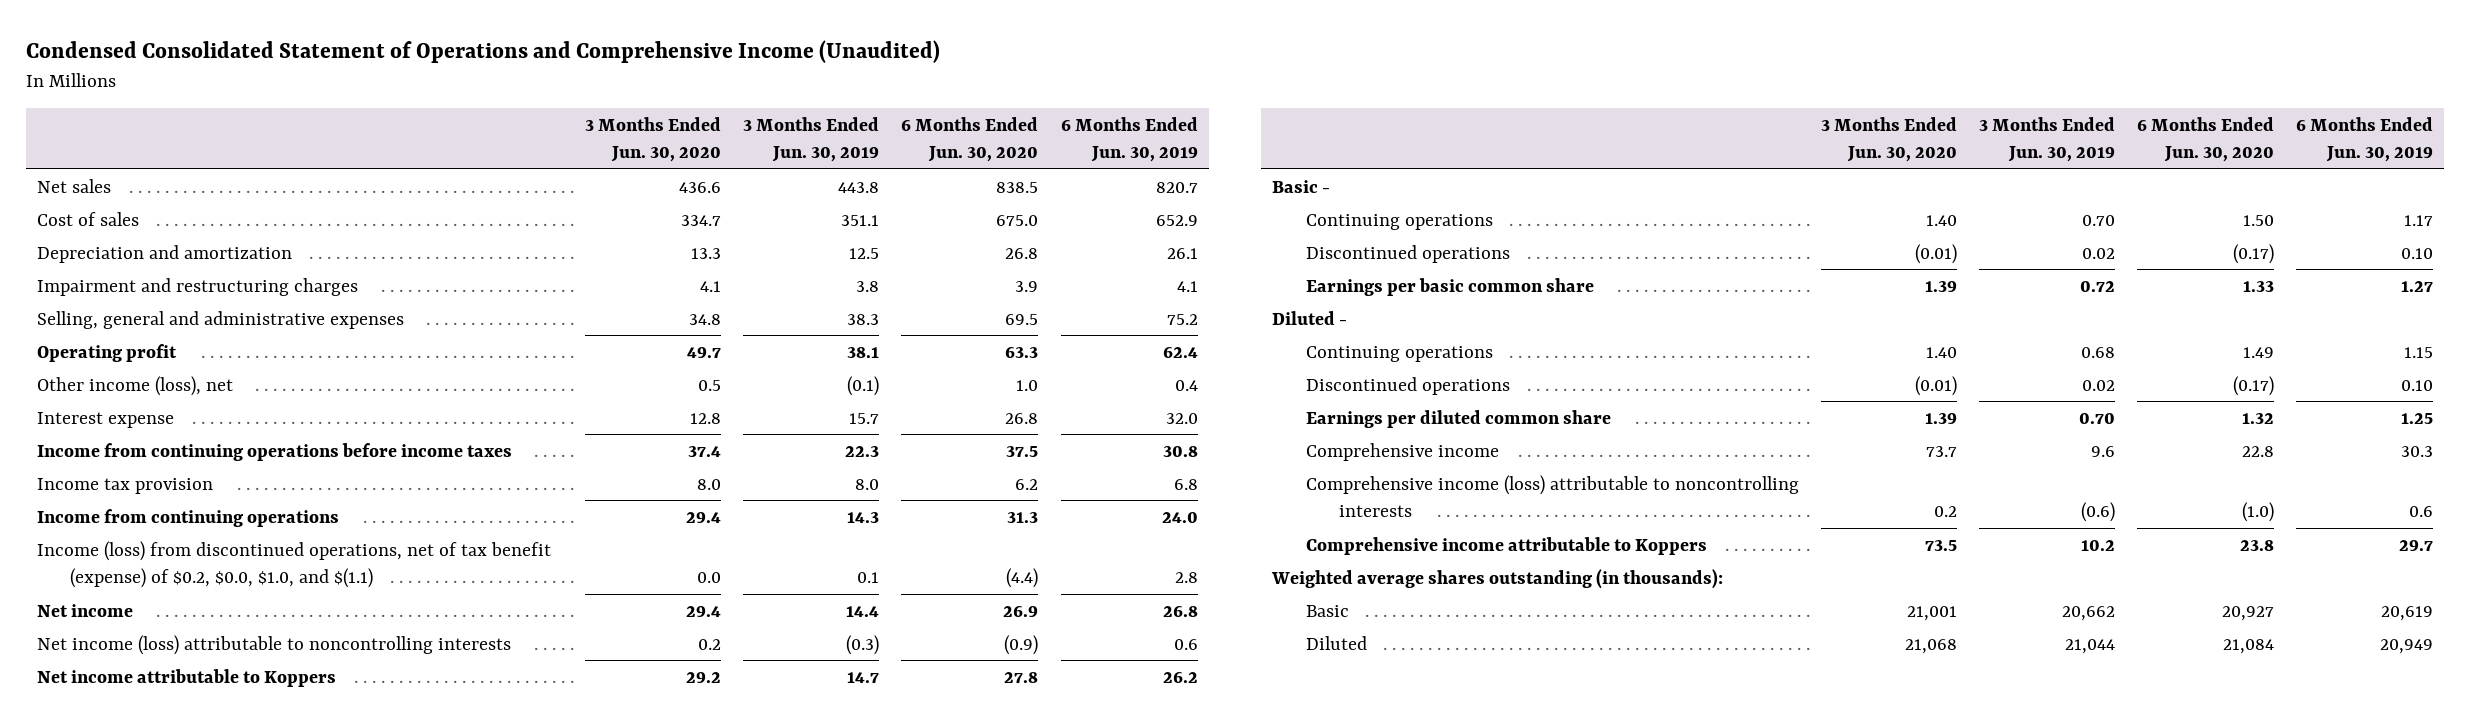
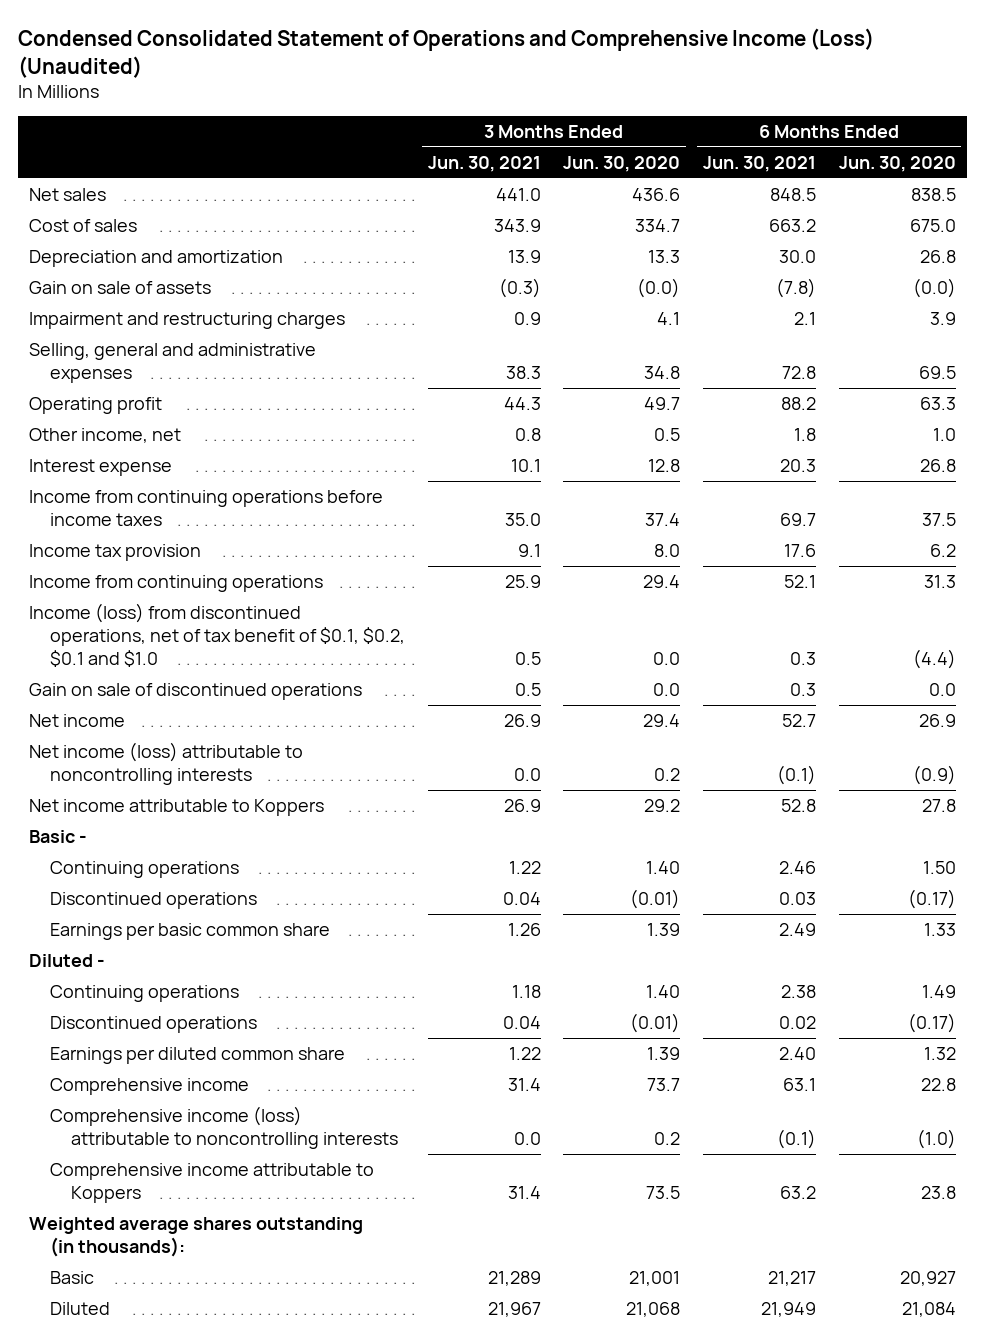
- Condensed Consolidated Statement of Operations and Comprehensive Income (Unaudited)
+ Condensed Consolidated Statement of Operations and Comprehensive Income (Loss) (Unaudited)
- | 3 Months Ended Jun. 30, 2020 | 3 Months Ended Jun. 30, 2019 | 6 Months Ended Jun. 30, 2020 | 6 Months Ended Jun. 30, 2019
+ | 3 Months Ended Jun. 30, 2021 | 3 Months Ended Jun. 30, 2020 | 6 Months Ended Jun. 30, 2021 | 6 Months Ended Jun. 30, 2020
+ Gain on sale of assets | (0.3) | (0.0) | (7.8) | (0.0)
- Other income (loss), net | 0.5 | (0.1) | 1.0 | 0.4
+ Other income, net | 0.8 | 0.5 | 1.8 | 1.0
- Income (loss) from discontinued operations, net of tax benefit (expense) of $0.2, $0.0, $1.0, and $(1.1) | 0.0 | 0.1 | (4.4) | 2.8
+ Income (loss) from discontinued operations, net of tax benefit of $0.1, $0.2, $0.1 and $1.0 | 0.5 | 0.0 | 0.3 | (4.4)
+ Gain on sale of discontinued operations | 0.5 | 0.0 | 0.3 | 0.0

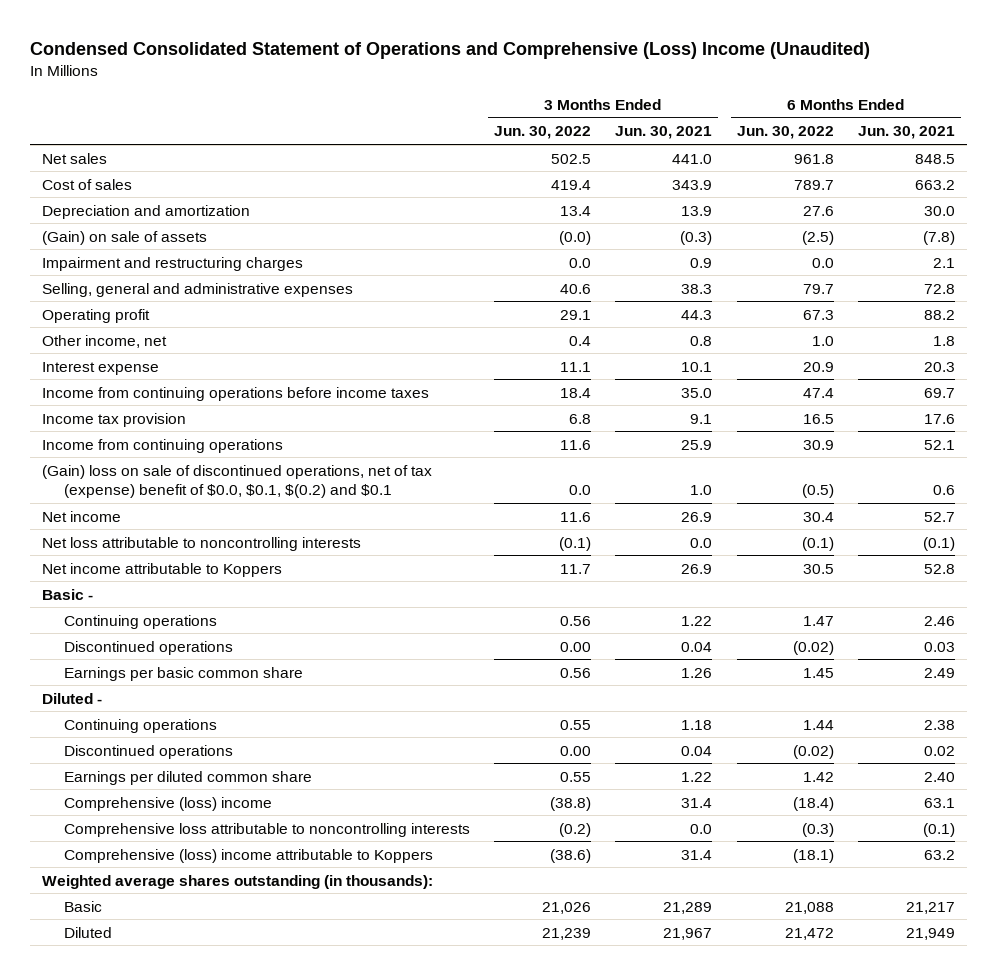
- Condensed Consolidated Statement of Operations and Comprehensive Income (Loss) (Unaudited)
+ Condensed Consolidated Statement of Operations and Comprehensive (Loss) Income (Unaudited)
- | 3 Months Ended Jun. 30, 2021 | 3 Months Ended Jun. 30, 2020 | 6 Months Ended Jun. 30, 2021 | 6 Months Ended Jun. 30, 2020
+ | 3 Months Ended Jun. 30, 2022 | 3 Months Ended Jun. 30, 2021 | 6 Months Ended Jun. 30, 2022 | 6 Months Ended Jun. 30, 2021
- Gain on sale of assets | (0.3) | (0.0) | (7.8) | (0.0)
+ (Gain) on sale of assets | (0.0) | (0.3) | (2.5) | (7.8)
- Income (loss) from discontinued operations, net of tax benefit of $0.1, $0.2, $0.1 and $1.0 | 0.5 | 0.0 | 0.3 | (4.4)
- Gain on sale of discontinued operations | 0.5 | 0.0 | 0.3 | 0.0
+ (Gain) loss on sale of discontinued operations, net of tax (expense) benefit of $0.0, $0.1, $(0.2) and $0.1 | 0.0 | 1.0 | (0.5) | 0.6
- Net income (loss) attributable to noncontrolling interests | 0.0 | 0.2 | (0.1) | (0.9)
+ Net loss attributable to noncontrolling interests | (0.1) | 0.0 | (0.1) | (0.1)
- Comprehensive income | 31.4 | 73.7 | 63.1 | 22.8
- Comprehensive income (loss) attributable to noncontrolling interests | 0.0 | 0.2 | (0.1) | (1.0)
- Comprehensive income attributable to Koppers | 31.4 | 73.5 | 63.2 | 23.8
+ Comprehensive (loss) income | (38.8) | 31.4 | (18.4) | 63.1
+ Comprehensive loss attributable to noncontrolling interests | (0.2) | 0.0 | (0.3) | (0.1)
+ Comprehensive (loss) income attributable to Koppers | (38.6) | 31.4 | (18.1) | 63.2

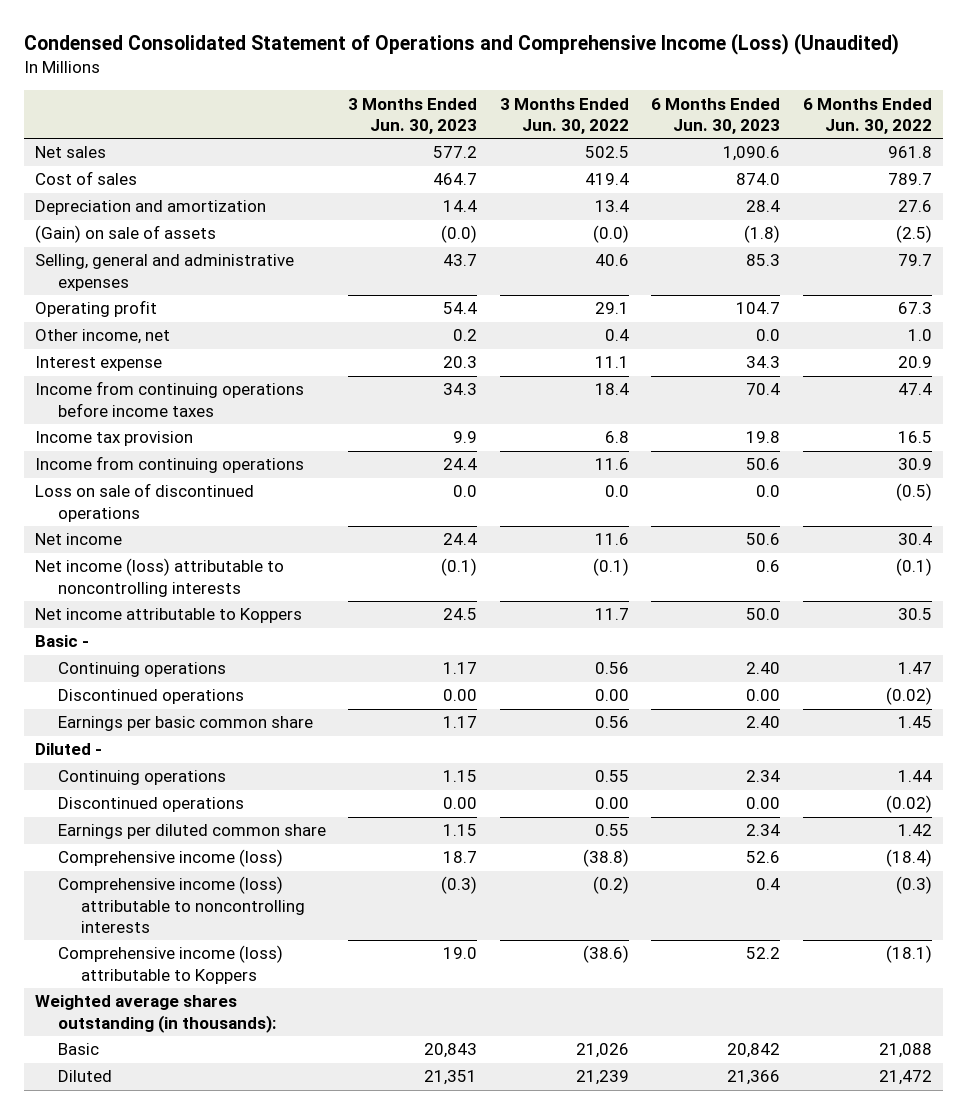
- Condensed Consolidated Statement of Operations and Comprehensive (Loss) Income (Unaudited)
+ Condensed Consolidated Statement of Operations and Comprehensive Income (Loss) (Unaudited)
- | 3 Months Ended Jun. 30, 2022 | 3 Months Ended Jun. 30, 2021 | 6 Months Ended Jun. 30, 2022 | 6 Months Ended Jun. 30, 2021
+ | 3 Months Ended Jun. 30, 2023 | 3 Months Ended Jun. 30, 2022 | 6 Months Ended Jun. 30, 2023 | 6 Months Ended Jun. 30, 2022
- Impairment and restructuring charges | 0.0 | 0.9 | 0.0 | 2.1
- (Gain) loss on sale of discontinued operations, net of tax (expense) benefit of $0.0, $0.1, $(0.2) and $0.1 | 0.0 | 1.0 | (0.5) | 0.6
+ Loss on sale of discontinued operations | 0.0 | 0.0 | 0.0 | (0.5)
- Net loss attributable to noncontrolling interests | (0.1) | 0.0 | (0.1) | (0.1)
+ Net income (loss) attributable to noncontrolling interests | (0.1) | (0.1) | 0.6 | (0.1)
- Comprehensive (loss) income | (38.8) | 31.4 | (18.4) | 63.1
- Comprehensive loss attributable to noncontrolling interests | (0.2) | 0.0 | (0.3) | (0.1)
- Comprehensive (loss) income attributable to Koppers | (38.6) | 31.4 | (18.1) | 63.2
+ Comprehensive income (loss) | 18.7 | (38.8) | 52.6 | (18.4)
+ Comprehensive income (loss) attributable to noncontrolling interests | (0.3) | (0.2) | 0.4 | (0.3)
+ Comprehensive income (loss) attributable to Koppers | 19.0 | (38.6) | 52.2 | (18.1)

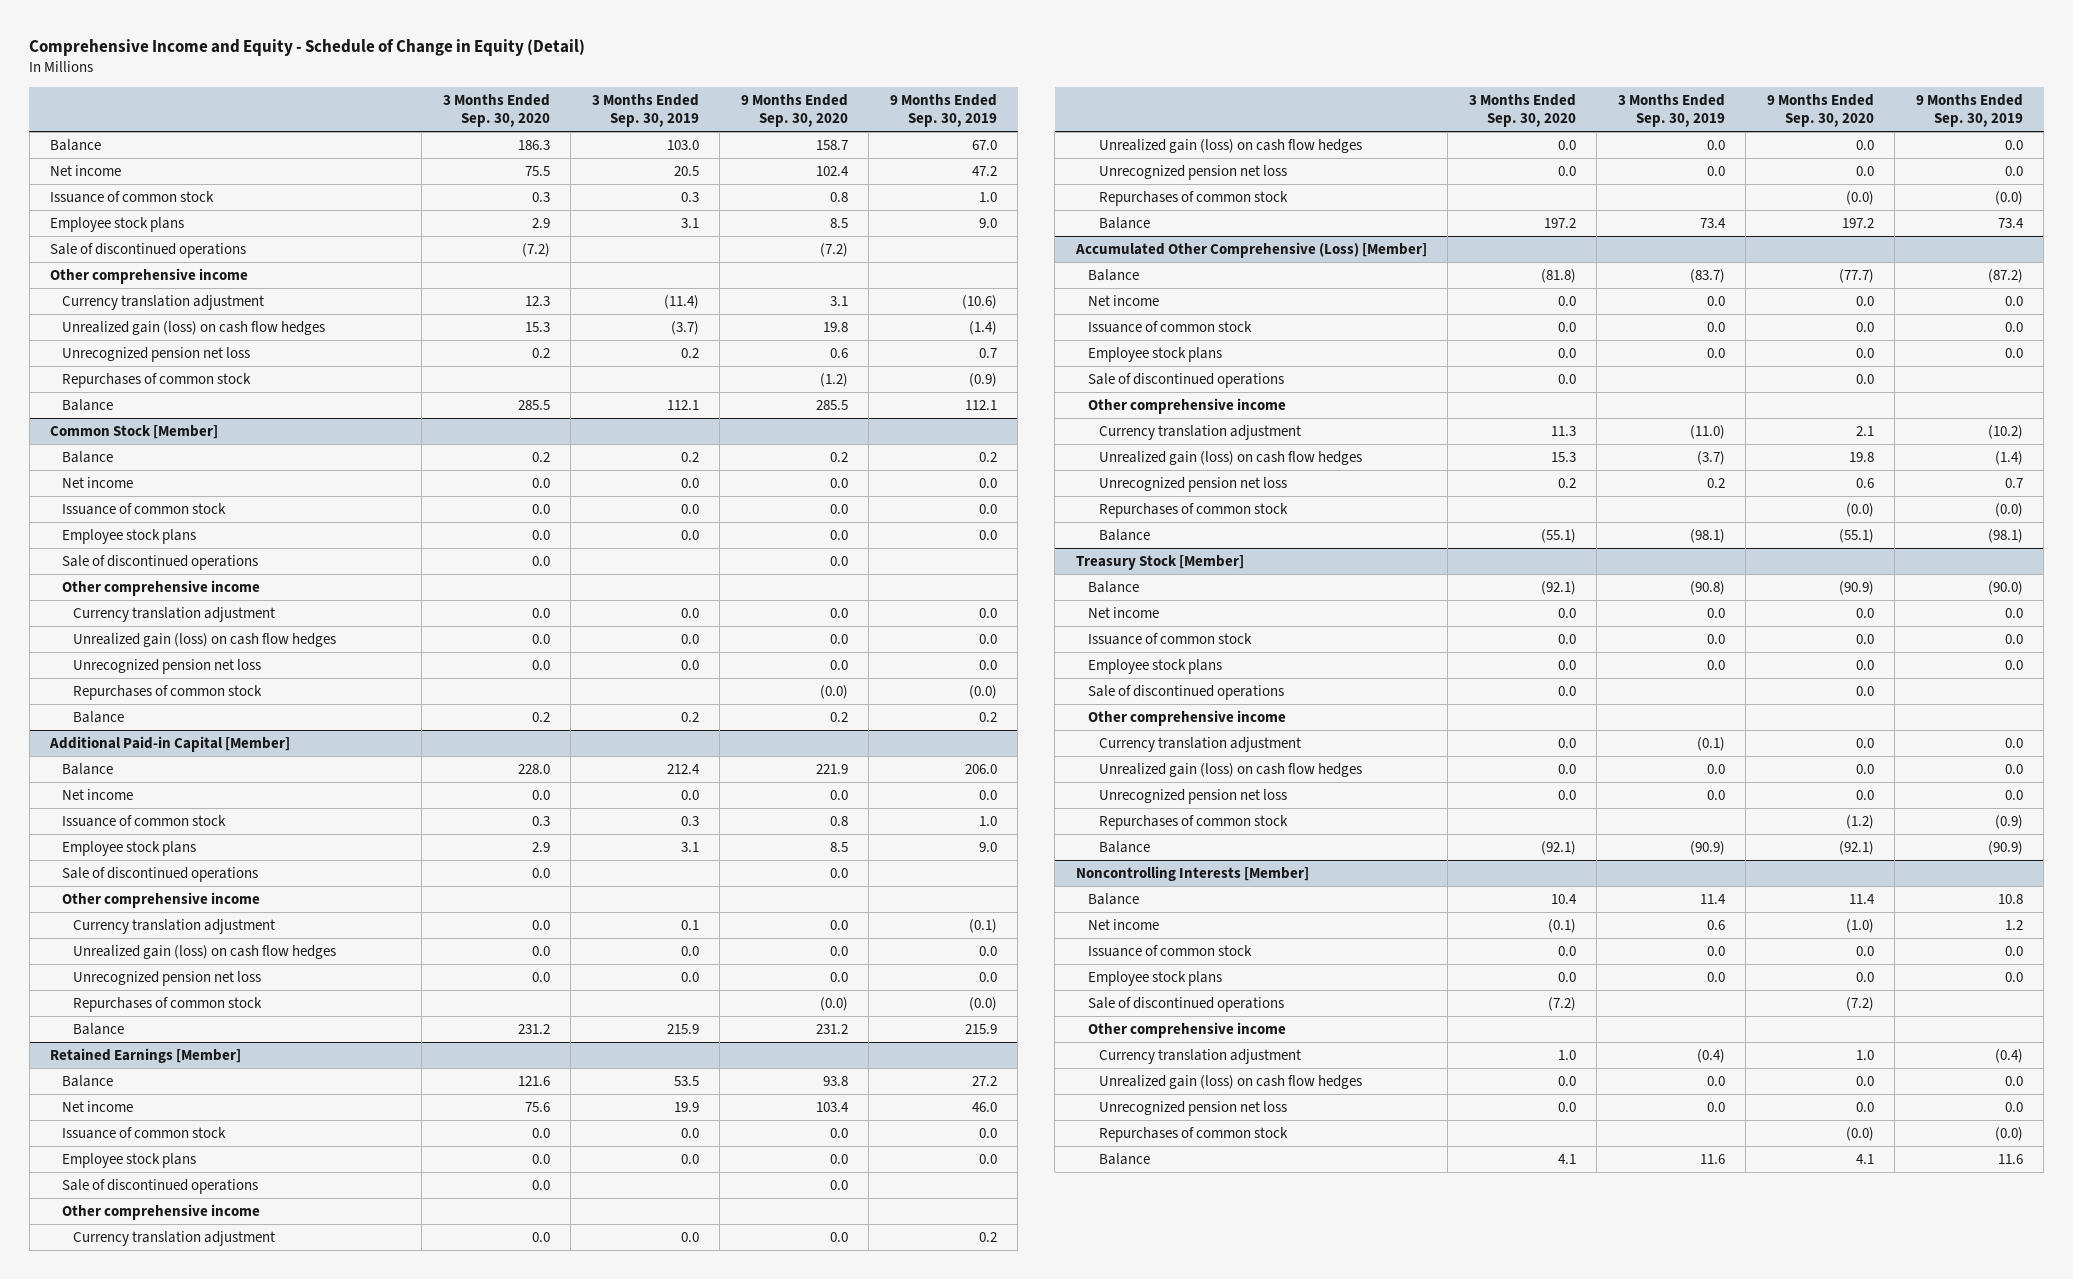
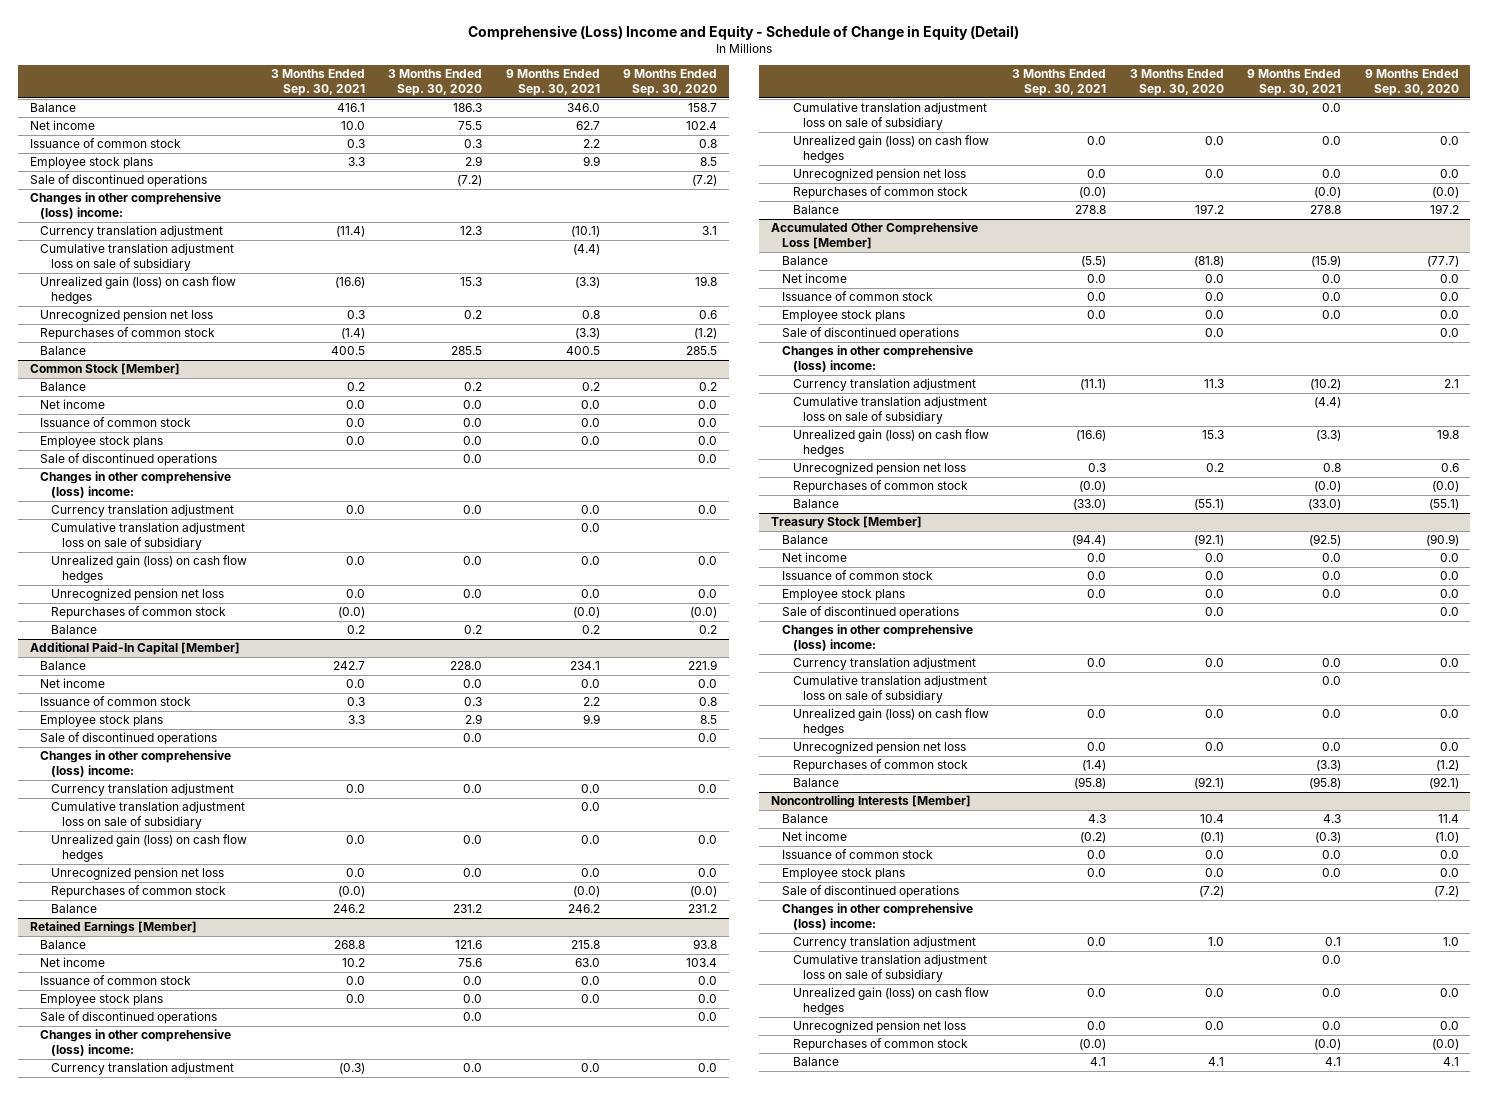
- Comprehensive Income and Equity - Schedule of Change in Equity (Detail)
+ Comprehensive (Loss) Income and Equity - Schedule of Change in Equity (Detail)
- | 3 Months Ended Sep. 30, 2020 | 3 Months Ended Sep. 30, 2019 | 9 Months Ended Sep. 30, 2020 | 9 Months Ended Sep. 30, 2019
+ | 3 Months Ended Sep. 30, 2021 | 3 Months Ended Sep. 30, 2020 | 9 Months Ended Sep. 30, 2021 | 9 Months Ended Sep. 30, 2020
- Other comprehensive income
+ Changes in other comprehensive (loss) income:
+ Cumulative translation adjustment loss on sale of subsidiary | | | (4.4) |
@ Common Stock [Member]
- Other comprehensive income
+ Changes in other comprehensive (loss) income:
+ Cumulative translation adjustment loss on sale of subsidiary | | | 0.0 |
- Additional Paid-in Capital [Member]
+ Additional Paid-In Capital [Member]
- Other comprehensive income
+ Changes in other comprehensive (loss) income:
+ Cumulative translation adjustment loss on sale of subsidiary | | | 0.0 |
@ Retained Earnings [Member]
- Other comprehensive income
+ Changes in other comprehensive (loss) income:
+ Cumulative translation adjustment loss on sale of subsidiary | | | 0.0 |
- Accumulated Other Comprehensive (Loss) [Member]
+ Accumulated Other Comprehensive Loss [Member]
- Other comprehensive income
+ Changes in other comprehensive (loss) income:
+ Cumulative translation adjustment loss on sale of subsidiary | | | (4.4) |
@ Treasury Stock [Member]
- Other comprehensive income
+ Changes in other comprehensive (loss) income:
+ Cumulative translation adjustment loss on sale of subsidiary | | | 0.0 |
@ Noncontrolling Interests [Member]
- Other comprehensive income
+ Changes in other comprehensive (loss) income:
+ Cumulative translation adjustment loss on sale of subsidiary | | | 0.0 |

